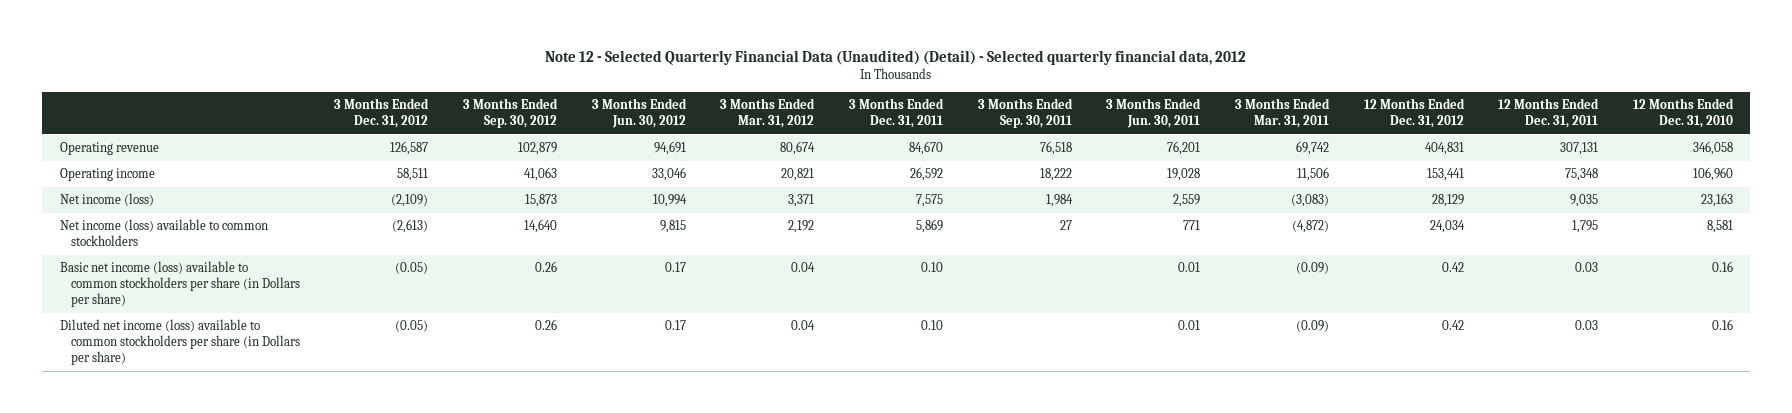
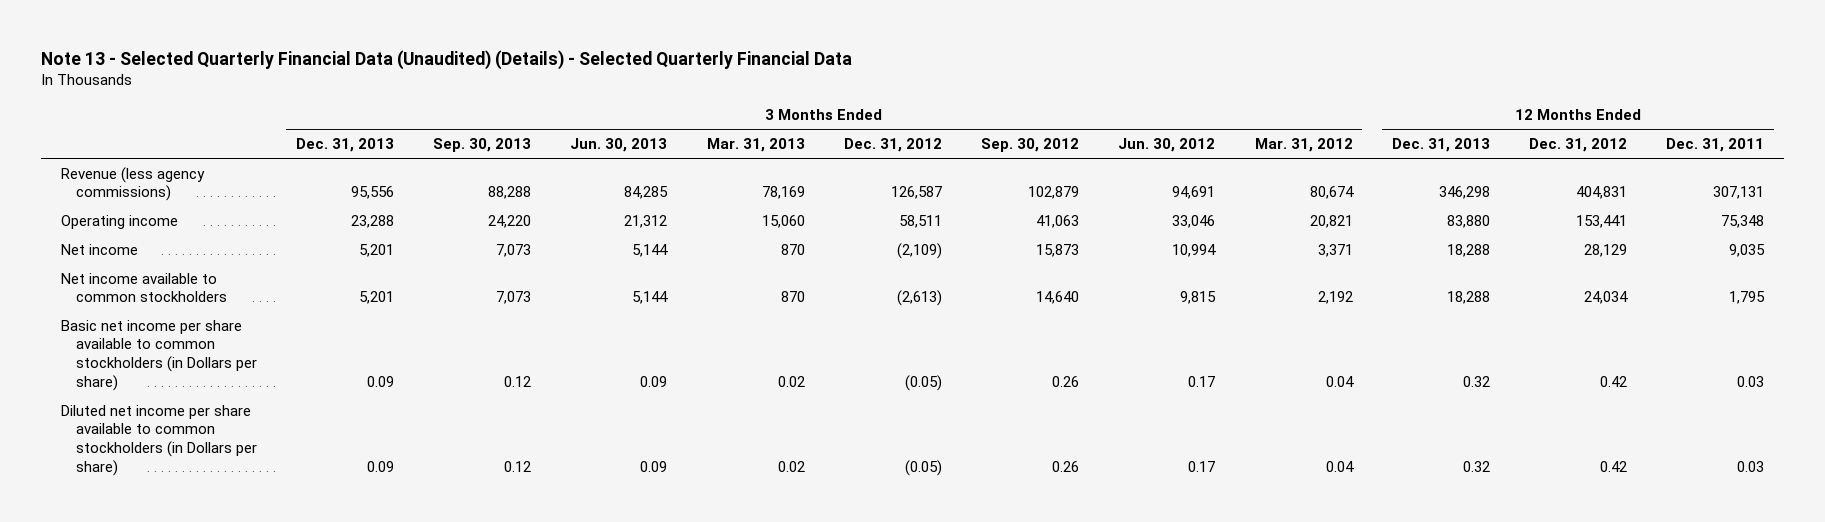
- Note 12 - Selected Quarterly Financial Data (Unaudited) (Detail) - Selected quarterly financial data, 2012
+ Note 13 - Selected Quarterly Financial Data (Unaudited) (Details) - Selected Quarterly Financial Data
- | 3 Months Ended Dec. 31, 2012 | 3 Months Ended Sep. 30, 2012 | 3 Months Ended Jun. 30, 2012 | 3 Months Ended Mar. 31, 2012 | 3 Months Ended Dec. 31, 2011 | 3 Months Ended Sep. 30, 2011 | 3 Months Ended Jun. 30, 2011 | 3 Months Ended Mar. 31, 2011 | 12 Months Ended Dec. 31, 2012 | 12 Months Ended Dec. 31, 2011 | 12 Months Ended Dec. 31, 2010
+ | 3 Months Ended Dec. 31, 2013 | 3 Months Ended Sep. 30, 2013 | 3 Months Ended Jun. 30, 2013 | 3 Months Ended Mar. 31, 2013 | 3 Months Ended Dec. 31, 2012 | 3 Months Ended Sep. 30, 2012 | 3 Months Ended Jun. 30, 2012 | 3 Months Ended Mar. 31, 2012 | 12 Months Ended Dec. 31, 2013 | 12 Months Ended Dec. 31, 2012 | 12 Months Ended Dec. 31, 2011
- Operating revenue | 126,587 | 102,879 | 94,691 | 80,674 | 84,670 | 76,518 | 76,201 | 69,742 | 404,831 | 307,131 | 346,058
+ Revenue (less agency commissions) | 95,556 | 88,288 | 84,285 | 78,169 | 126,587 | 102,879 | 94,691 | 80,674 | 346,298 | 404,831 | 307,131
- Net income (loss) | (2,109) | 15,873 | 10,994 | 3,371 | 7,575 | 1,984 | 2,559 | (3,083) | 28,129 | 9,035 | 23,163
- Net income (loss) available to common stockholders | (2,613) | 14,640 | 9,815 | 2,192 | 5,869 | 27 | 771 | (4,872) | 24,034 | 1,795 | 8,581
- Basic net income (loss) available to common stockholders per share (in Dollars per share) | (0.05) | 0.26 | 0.17 | 0.04 | 0.10 | | 0.01 | (0.09) | 0.42 | 0.03 | 0.16
- Diluted net income (loss) available to common stockholders per share (in Dollars per share) | (0.05) | 0.26 | 0.17 | 0.04 | 0.10 | | 0.01 | (0.09) | 0.42 | 0.03 | 0.16
+ Net income | 5,201 | 7,073 | 5,144 | 870 | (2,109) | 15,873 | 10,994 | 3,371 | 18,288 | 28,129 | 9,035
+ Net income available to common stockholders | 5,201 | 7,073 | 5,144 | 870 | (2,613) | 14,640 | 9,815 | 2,192 | 18,288 | 24,034 | 1,795
+ Basic net income per share available to common stockholders (in Dollars per share) | 0.09 | 0.12 | 0.09 | 0.02 | (0.05) | 0.26 | 0.17 | 0.04 | 0.32 | 0.42 | 0.03
+ Diluted net income per share available to common stockholders (in Dollars per share) | 0.09 | 0.12 | 0.09 | 0.02 | (0.05) | 0.26 | 0.17 | 0.04 | 0.32 | 0.42 | 0.03

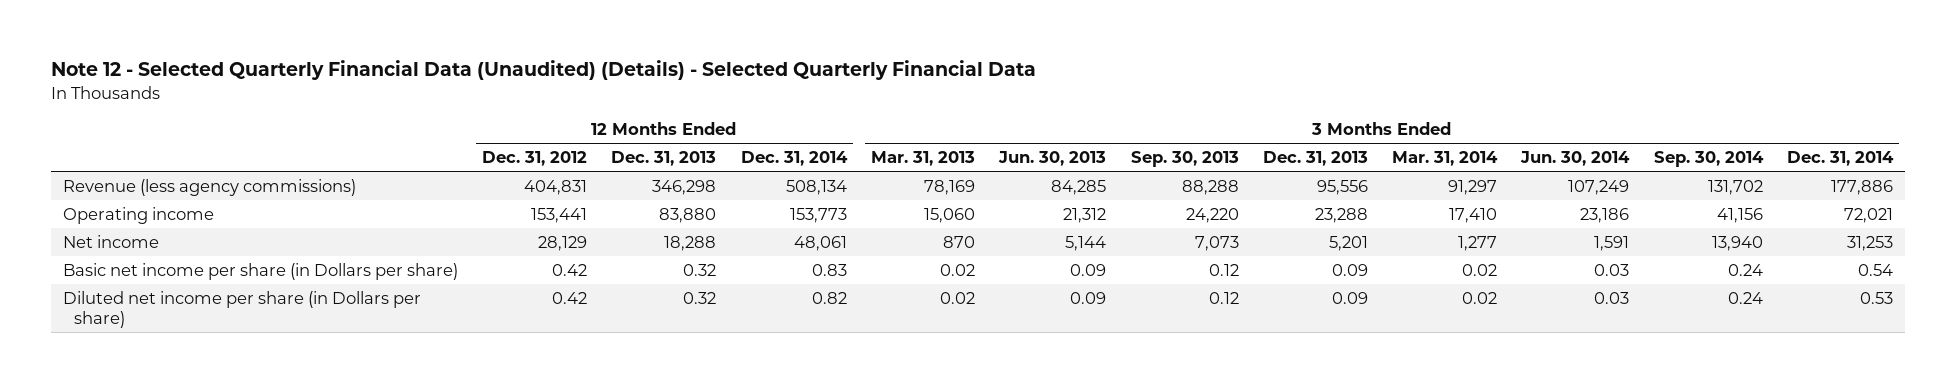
- Note 13 - Selected Quarterly Financial Data (Unaudited) (Details) - Selected Quarterly Financial Data
+ Note 12 - Selected Quarterly Financial Data (Unaudited) (Details) - Selected Quarterly Financial Data
- | 3 Months Ended Dec. 31, 2013 | 3 Months Ended Sep. 30, 2013 | 3 Months Ended Jun. 30, 2013 | 3 Months Ended Mar. 31, 2013 | 3 Months Ended Dec. 31, 2012 | 3 Months Ended Sep. 30, 2012 | 3 Months Ended Jun. 30, 2012 | 3 Months Ended Mar. 31, 2012 | 12 Months Ended Dec. 31, 2013 | 12 Months Ended Dec. 31, 2012 | 12 Months Ended Dec. 31, 2011
+ | 12 Months Ended Dec. 31, 2012 | 12 Months Ended Dec. 31, 2013 | 12 Months Ended Dec. 31, 2014 | 3 Months Ended Mar. 31, 2013 | 3 Months Ended Jun. 30, 2013 | 3 Months Ended Sep. 30, 2013 | 3 Months Ended Dec. 31, 2013 | 3 Months Ended Mar. 31, 2014 | 3 Months Ended Jun. 30, 2014 | 3 Months Ended Sep. 30, 2014 | 3 Months Ended Dec. 31, 2014
- Net income available to common stockholders | 5,201 | 7,073 | 5,144 | 870 | (2,613) | 14,640 | 9,815 | 2,192 | 18,288 | 24,034 | 1,795
- Basic net income per share available to common stockholders (in Dollars per share) | 0.09 | 0.12 | 0.09 | 0.02 | (0.05) | 0.26 | 0.17 | 0.04 | 0.32 | 0.42 | 0.03
- Diluted net income per share available to common stockholders (in Dollars per share) | 0.09 | 0.12 | 0.09 | 0.02 | (0.05) | 0.26 | 0.17 | 0.04 | 0.32 | 0.42 | 0.03
+ Basic net income per share (in Dollars per share) | 0.42 | 0.32 | 0.83 | 0.02 | 0.09 | 0.12 | 0.09 | 0.02 | 0.03 | 0.24 | 0.54
+ Diluted net income per share (in Dollars per share) | 0.42 | 0.32 | 0.82 | 0.02 | 0.09 | 0.12 | 0.09 | 0.02 | 0.03 | 0.24 | 0.53

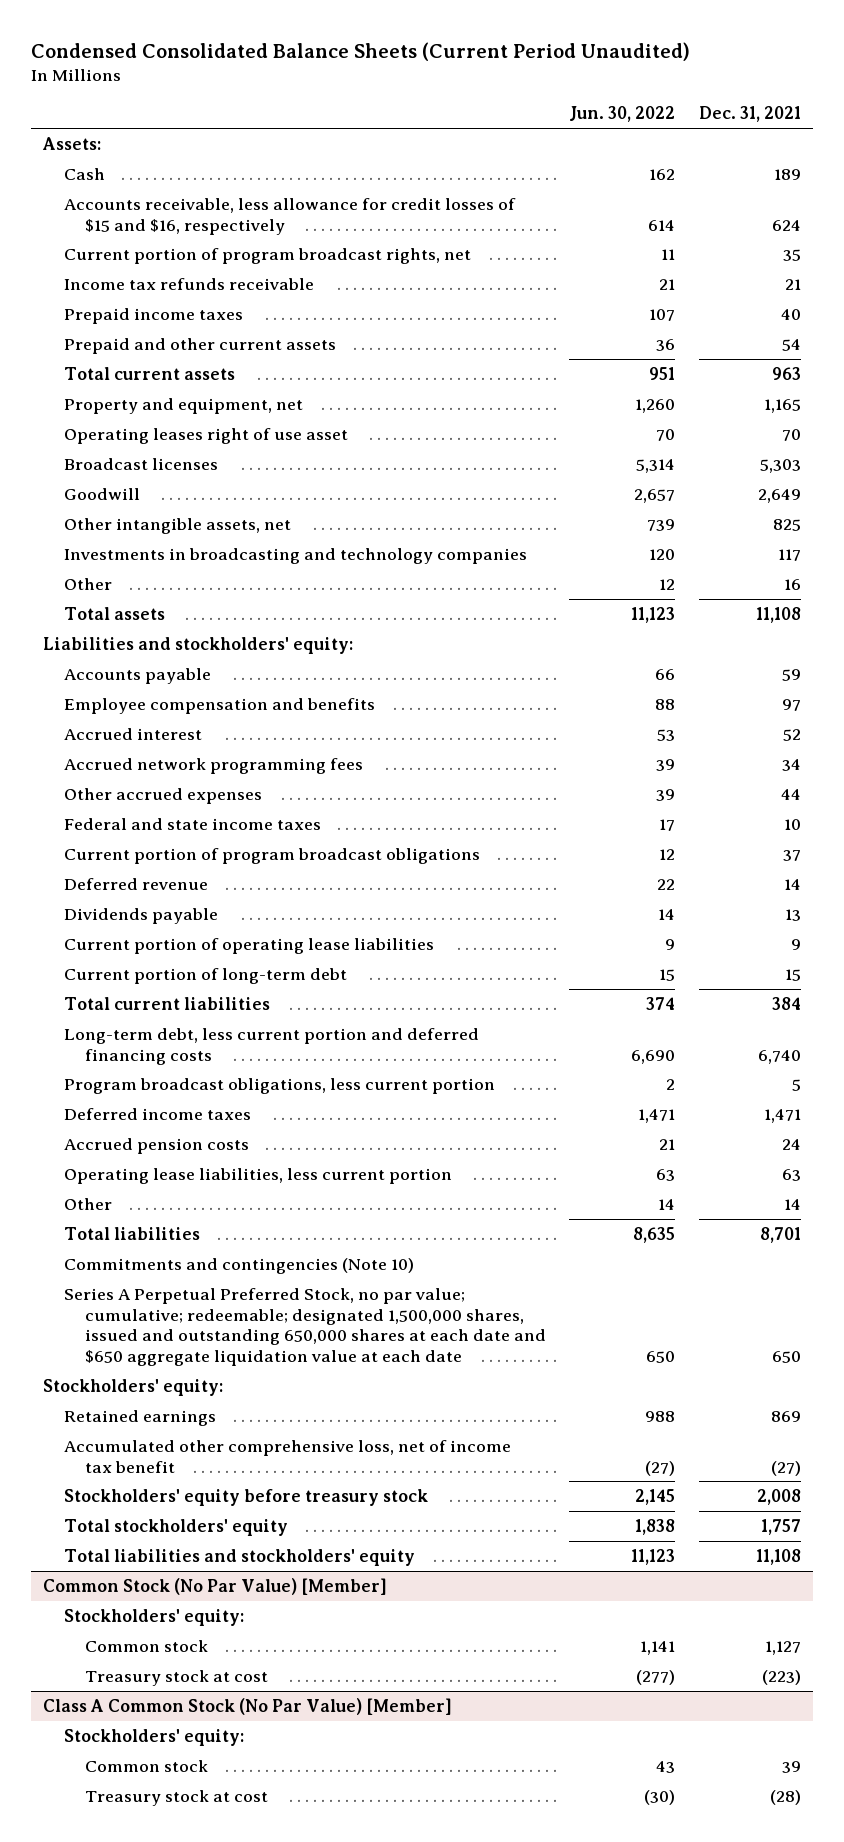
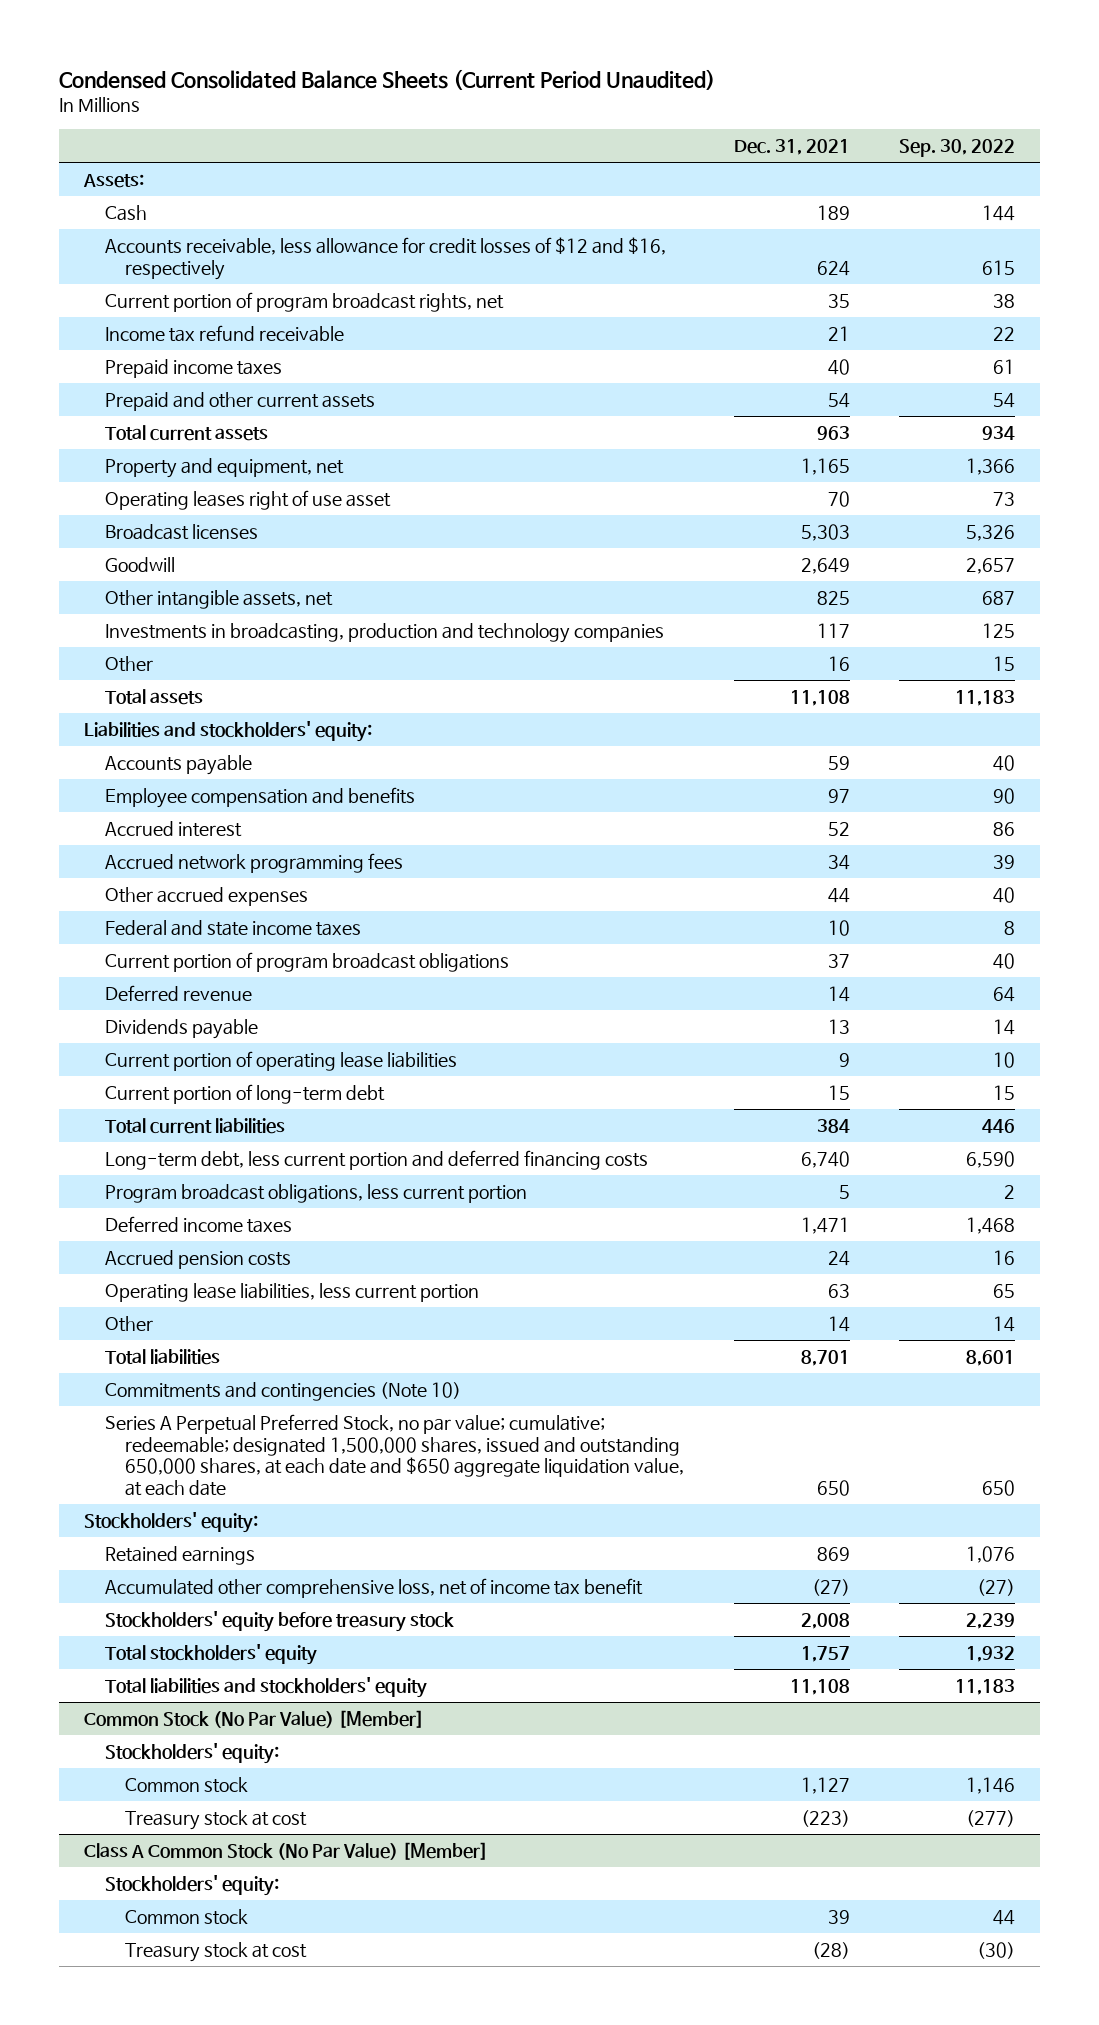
- | Jun. 30, 2022 | Dec. 31, 2021
+ | Dec. 31, 2021 | Sep. 30, 2022
- Accounts receivable, less allowance for credit losses of $15 and $16, respectively | 614 | 624
+ Accounts receivable, less allowance for credit losses of $12 and $16, respectively | 624 | 615
- Income tax refunds receivable | 21 | 21
+ Income tax refund receivable | 21 | 22
- Investments in broadcasting and technology companies | 120 | 117
+ Investments in broadcasting, production and technology companies | 117 | 125
- Series A Perpetual Preferred Stock, no par value; cumulative; redeemable; designated 1,500,000 shares, issued and outstanding 650,000 shares at each date and $650 aggregate liquidation value at each date | 650 | 650
+ Series A Perpetual Preferred Stock, no par value; cumulative; redeemable; designated 1,500,000 shares, issued and outstanding 650,000 shares, at each date and $650 aggregate liquidation value, at each date | 650 | 650

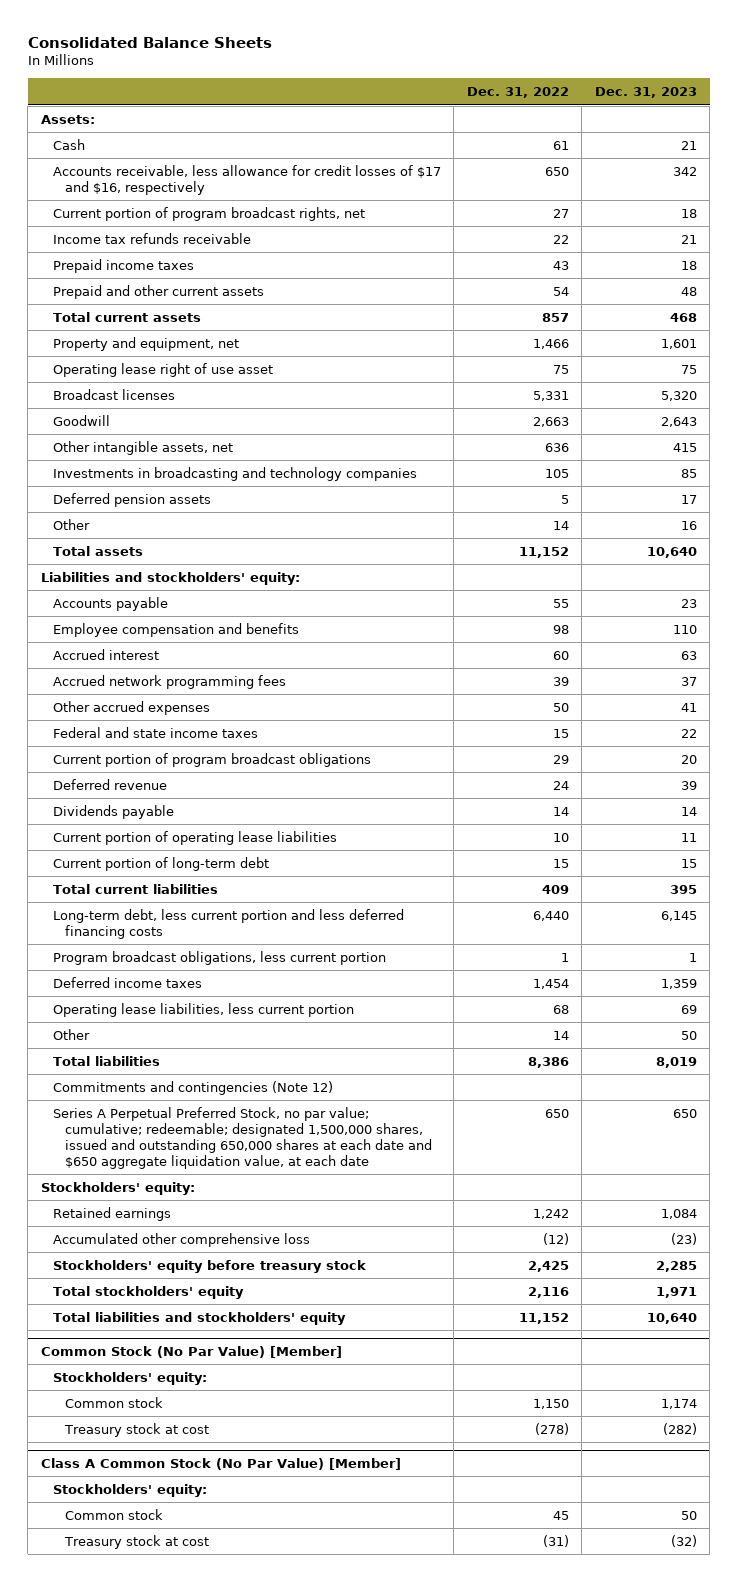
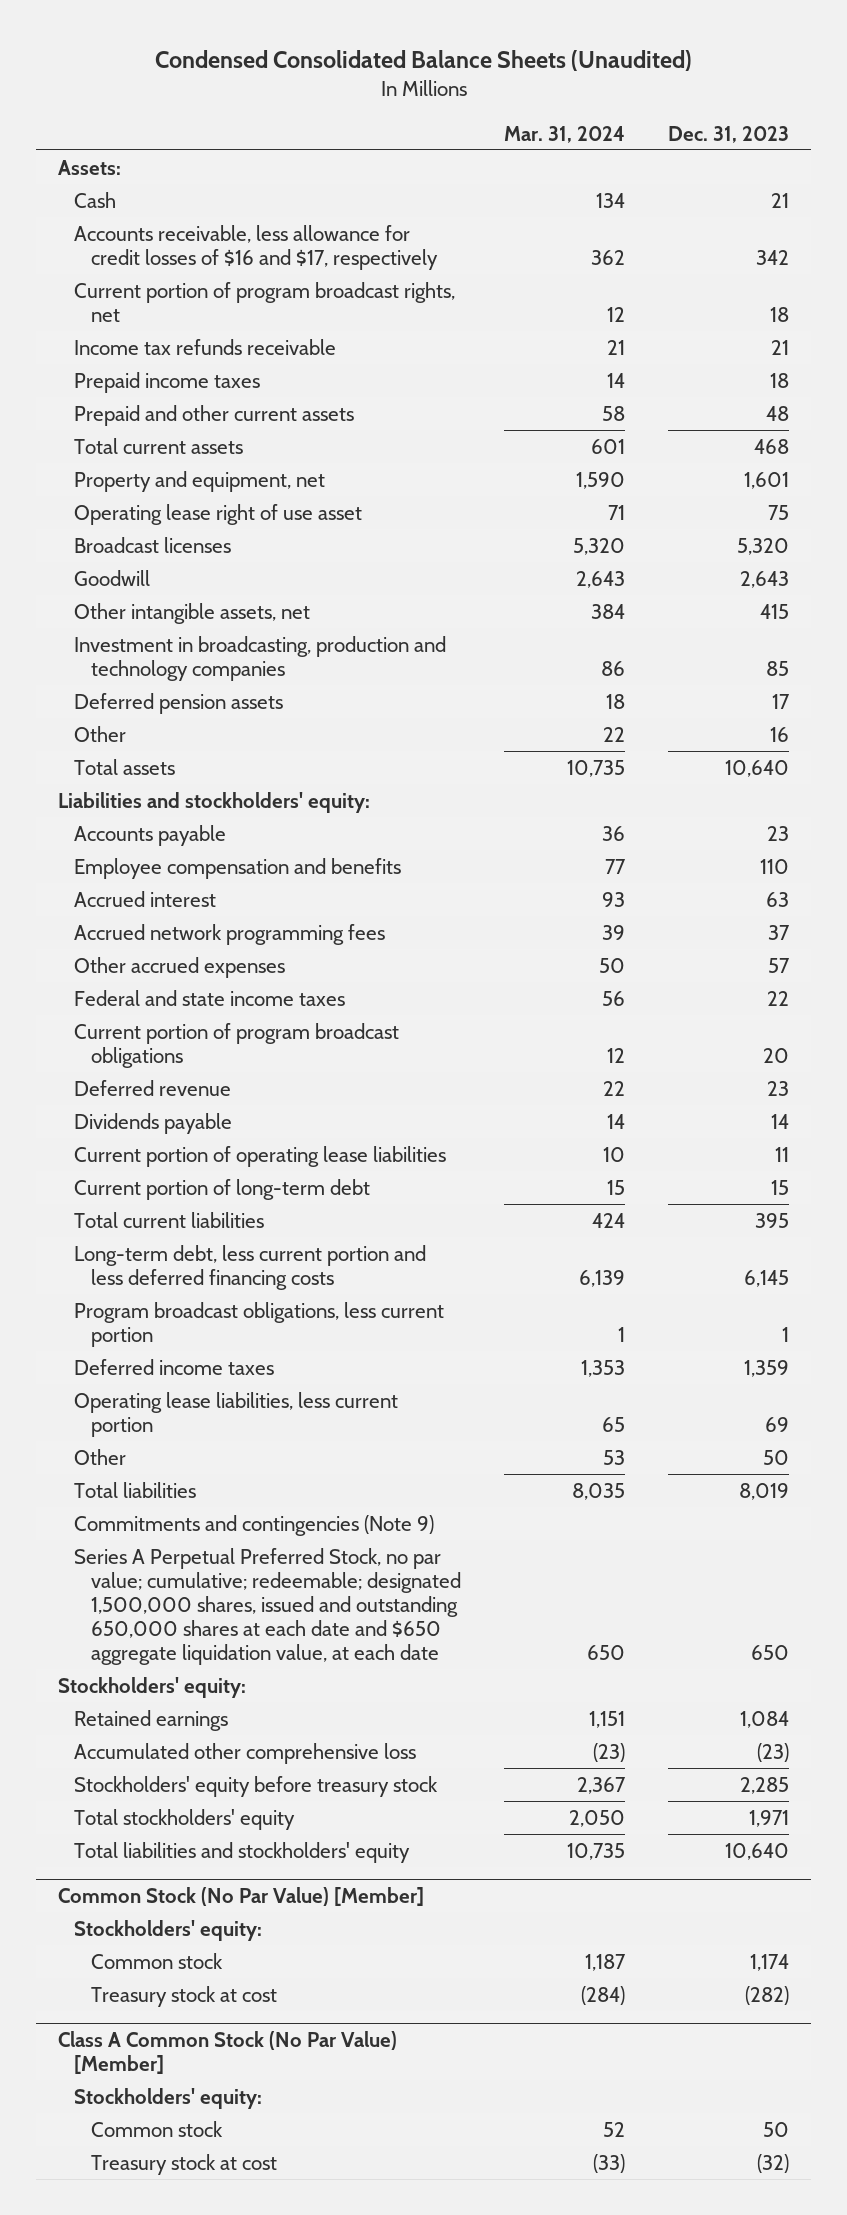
- Consolidated Balance Sheets
+ Condensed Consolidated Balance Sheets (Unaudited)
- | Dec. 31, 2022 | Dec. 31, 2023
+ | Mar. 31, 2024 | Dec. 31, 2023
- Accounts receivable, less allowance for credit losses of $17 and $16, respectively | 650 | 342
+ Accounts receivable, less allowance for credit losses of $16 and $17, respectively | 362 | 342
- Investments in broadcasting and technology companies | 105 | 85
+ Investment in broadcasting, production and technology companies | 86 | 85
- Other accrued expenses | 50 | 41
+ Other accrued expenses | 50 | 57
- Deferred revenue | 24 | 39
+ Deferred revenue | 22 | 23
- Commitments and contingencies (Note 12)
+ Commitments and contingencies (Note 9)

